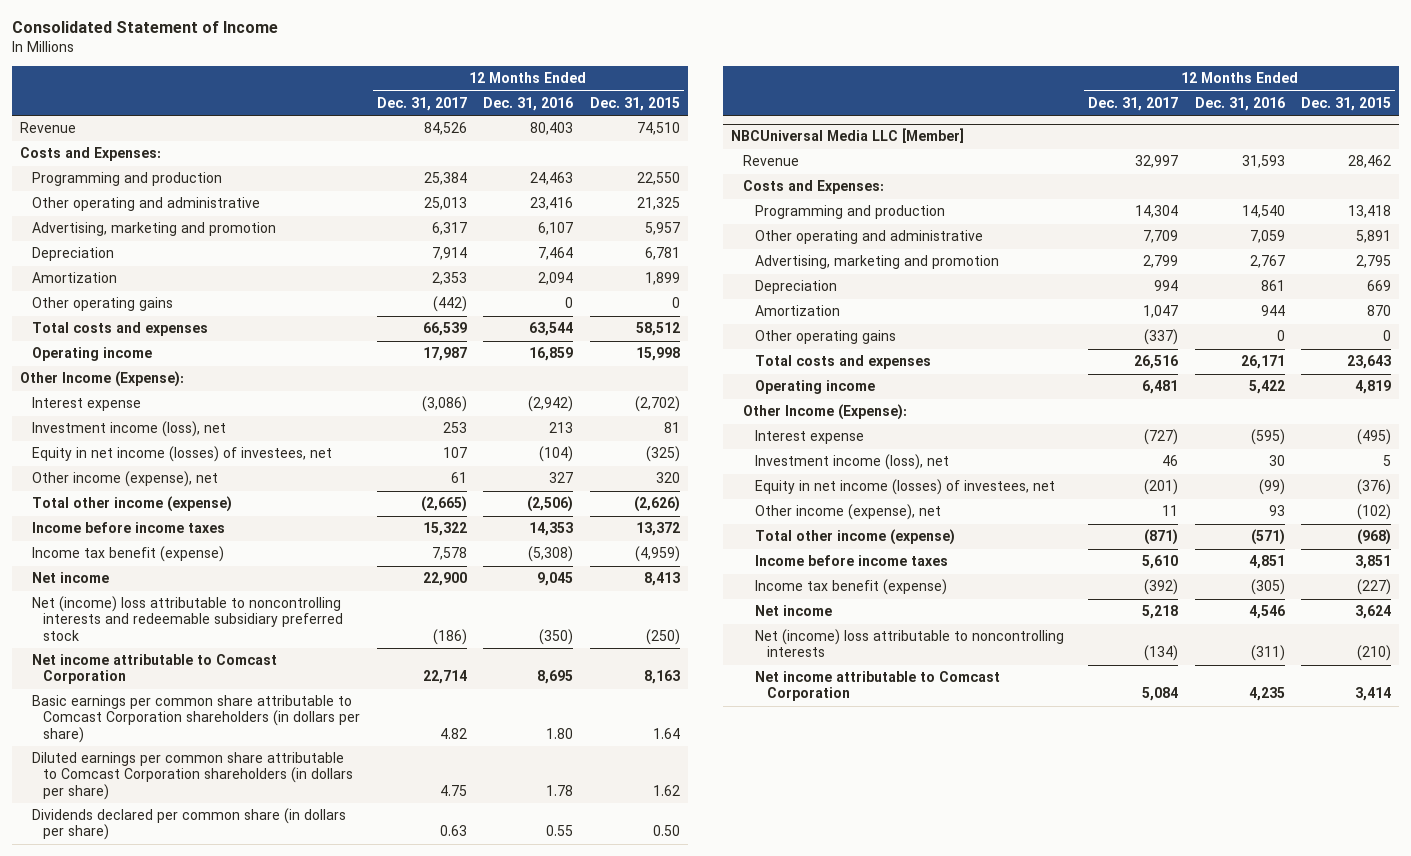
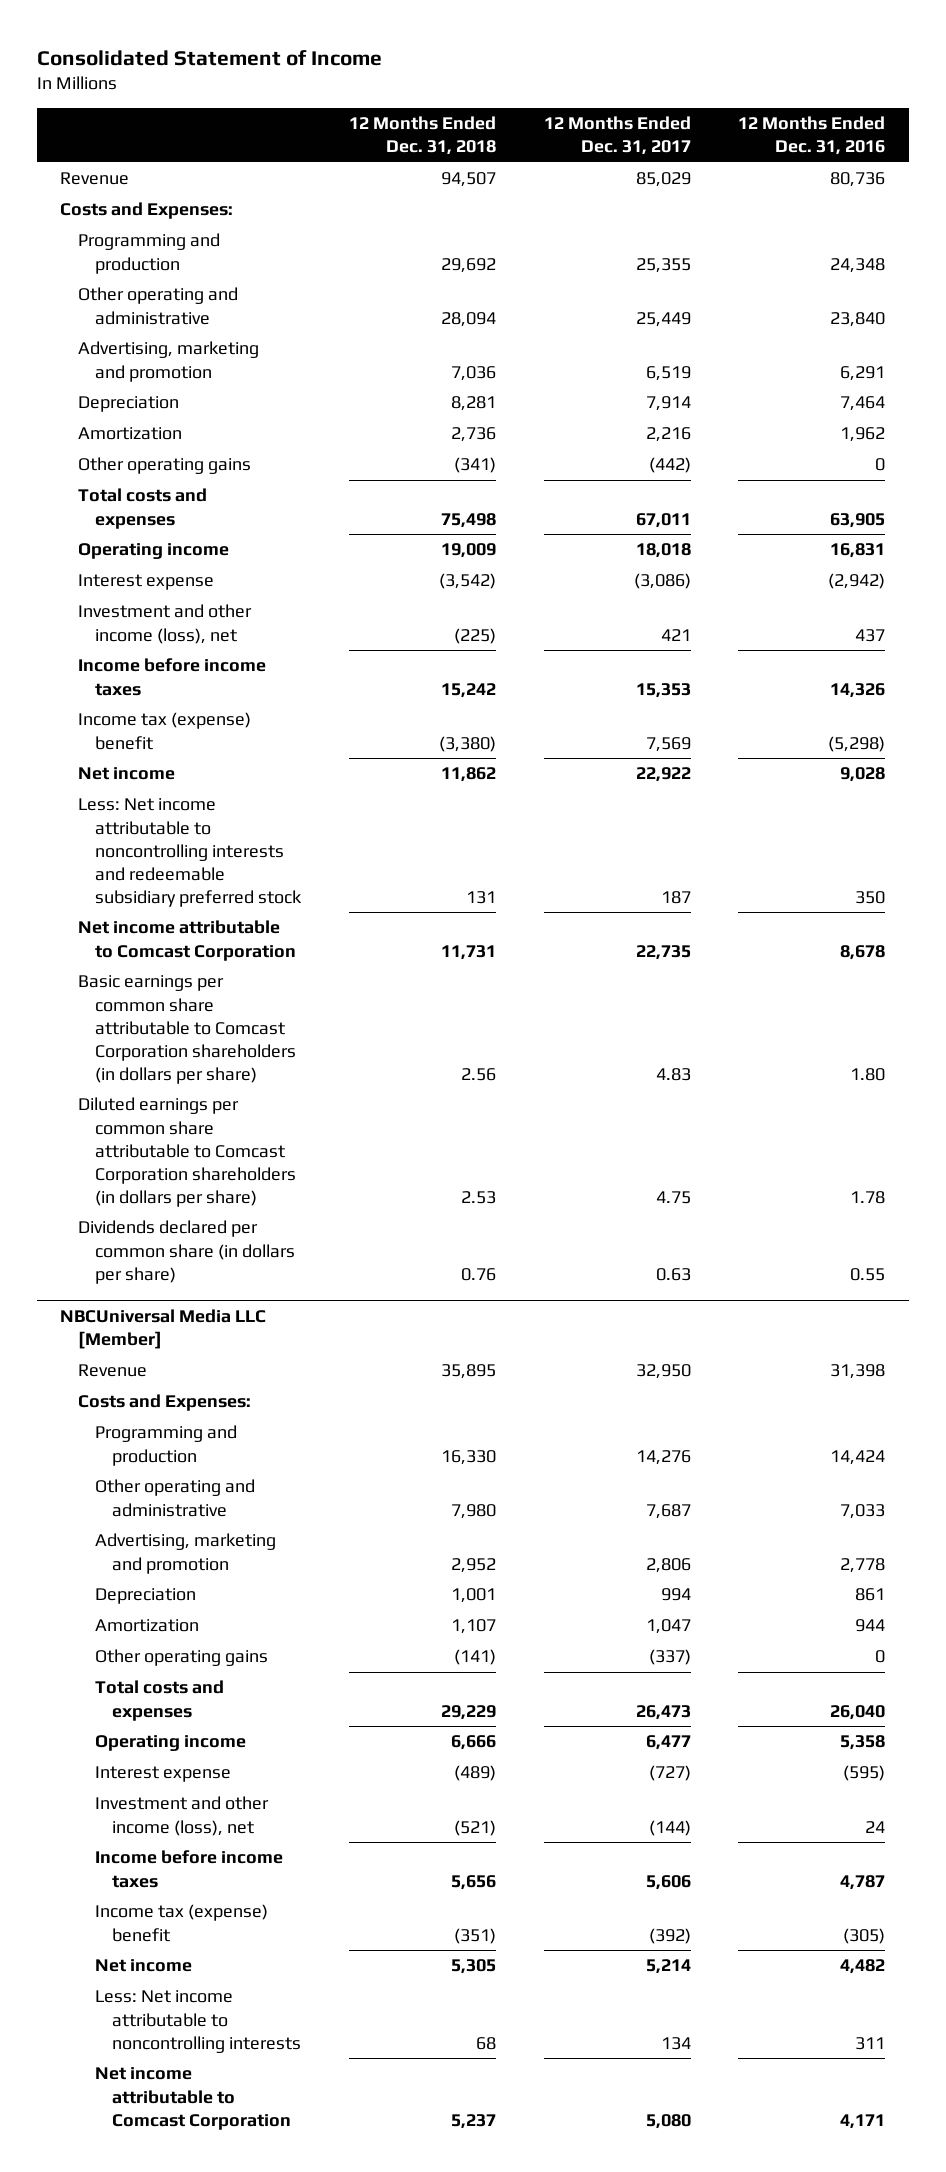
- | 12 Months Ended Dec. 31, 2017 | 12 Months Ended Dec. 31, 2016 | 12 Months Ended Dec. 31, 2015
+ | 12 Months Ended Dec. 31, 2018 | 12 Months Ended Dec. 31, 2017 | 12 Months Ended Dec. 31, 2016
- Revenue | 84,526 | 80,403 | 74,510
+ Revenue | 94,507 | 85,029 | 80,736
- Programming and production | 25,384 | 24,463 | 22,550
- Other operating and administrative | 25,013 | 23,416 | 21,325
- Advertising, marketing and promotion | 6,317 | 6,107 | 5,957
+ Programming and production | 29,692 | 25,355 | 24,348
+ Other operating and administrative | 28,094 | 25,449 | 23,840
+ Advertising, marketing and promotion | 7,036 | 6,519 | 6,291
- Amortization | 2,353 | 2,094 | 1,899
+ Amortization | 2,736 | 2,216 | 1,962
- Total costs and expenses | 66,539 | 63,544 | 58,512
- Operating income | 17,987 | 16,859 | 15,998
- Other Income (Expense):
+ Total costs and expenses | 75,498 | 67,011 | 63,905
+ Operating income | 19,009 | 18,018 | 16,831
- Investment income (loss), net | 253 | 213 | 81
- Equity in net income (losses) of investees, net | 107 | (104) | (325)
- Other income (expense), net | 61 | 327 | 320
- Total other income (expense) | (2,665) | (2,506) | (2,626)
- Income before income taxes | 15,322 | 14,353 | 13,372
- Income tax benefit (expense) | 7,578 | (5,308) | (4,959)
- Net income | 22,900 | 9,045 | 8,413
- Net (income) loss attributable to noncontrolling interests and redeemable subsidiary preferred stock | (186) | (350) | (250)
- Net income attributable to Comcast Corporation | 22,714 | 8,695 | 8,163
- Basic earnings per common share attributable to Comcast Corporation shareholders (in dollars per share) | 4.82 | 1.80 | 1.64
+ Investment and other income (loss), net | (225) | 421 | 437
+ Income before income taxes | 15,242 | 15,353 | 14,326
+ Income tax (expense) benefit | (3,380) | 7,569 | (5,298)
+ Net income | 11,862 | 22,922 | 9,028
+ Less: Net income attributable to noncontrolling interests and redeemable subsidiary preferred stock | 131 | 187 | 350
+ Net income attributable to Comcast Corporation | 11,731 | 22,735 | 8,678
+ Basic earnings per common share attributable to Comcast Corporation shareholders (in dollars per share) | 2.56 | 4.83 | 1.80
@ NBCUniversal Media LLC [Member]
- Revenue | 32,997 | 31,593 | 28,462
+ Revenue | 35,895 | 32,950 | 31,398
- Programming and production | 14,304 | 14,540 | 13,418
- Other operating and administrative | 7,709 | 7,059 | 5,891
- Advertising, marketing and promotion | 2,799 | 2,767 | 2,795
+ Programming and production | 16,330 | 14,276 | 14,424
+ Other operating and administrative | 7,980 | 7,687 | 7,033
+ Advertising, marketing and promotion | 2,952 | 2,806 | 2,778
- Total costs and expenses | 26,516 | 26,171 | 23,643
- Operating income | 6,481 | 5,422 | 4,819
- Other Income (Expense):
+ Total costs and expenses | 29,229 | 26,473 | 26,040
+ Operating income | 6,666 | 6,477 | 5,358
- Investment income (loss), net | 46 | 30 | 5
- Equity in net income (losses) of investees, net | (201) | (99) | (376)
- Other income (expense), net | 11 | 93 | (102)
- Total other income (expense) | (871) | (571) | (968)
- Income before income taxes | 5,610 | 4,851 | 3,851
- Income tax benefit (expense) | (392) | (305) | (227)
- Net income | 5,218 | 4,546 | 3,624
- Net (income) loss attributable to noncontrolling interests | (134) | (311) | (210)
- Net income attributable to Comcast Corporation | 5,084 | 4,235 | 3,414
+ Investment and other income (loss), net | (521) | (144) | 24
+ Income before income taxes | 5,656 | 5,606 | 4,787
+ Income tax (expense) benefit | (351) | (392) | (305)
+ Net income | 5,305 | 5,214 | 4,482
+ Less: Net income attributable to noncontrolling interests | 68 | 134 | 311
+ Net income attributable to Comcast Corporation | 5,237 | 5,080 | 4,171

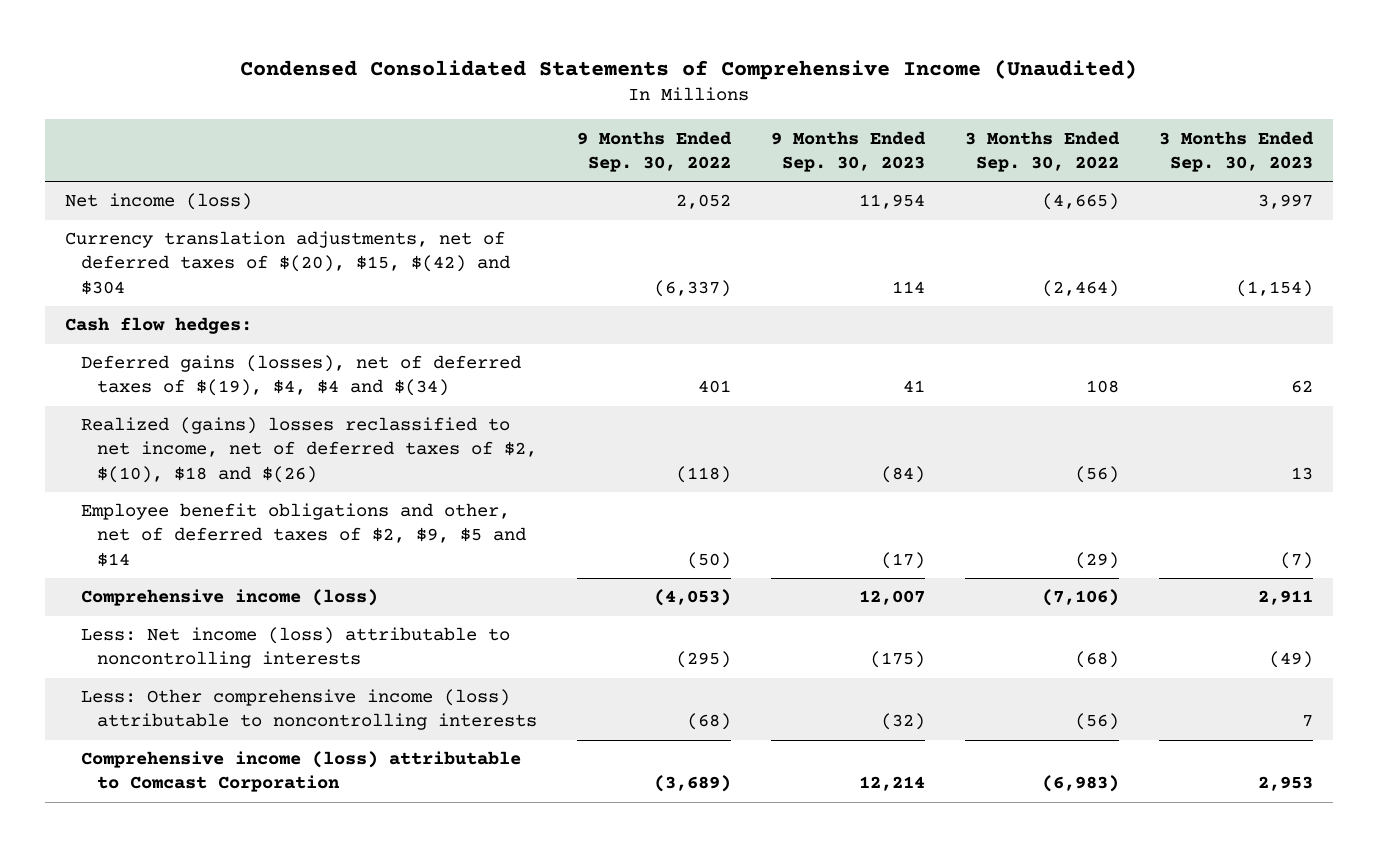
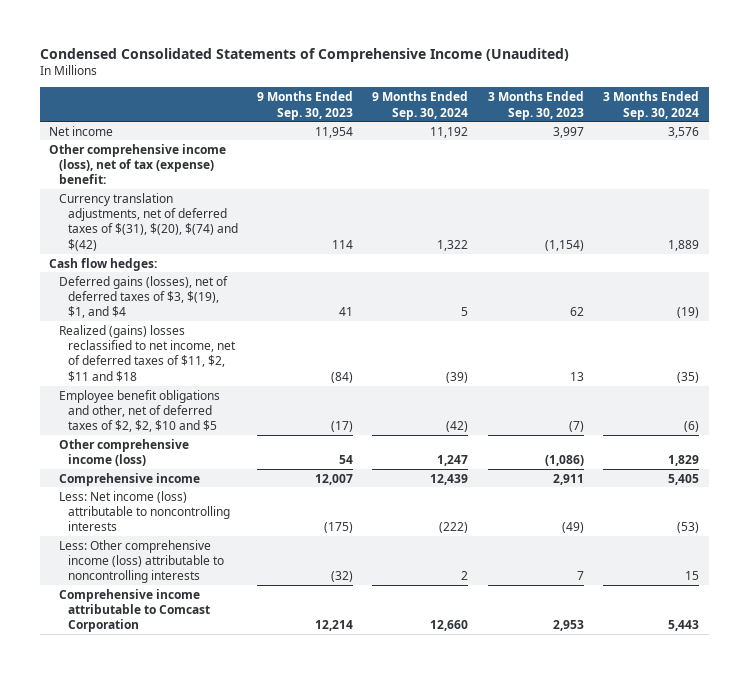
- | 9 Months Ended Sep. 30, 2022 | 9 Months Ended Sep. 30, 2023 | 3 Months Ended Sep. 30, 2022 | 3 Months Ended Sep. 30, 2023
+ | 9 Months Ended Sep. 30, 2023 | 9 Months Ended Sep. 30, 2024 | 3 Months Ended Sep. 30, 2023 | 3 Months Ended Sep. 30, 2024
- Net income (loss) | 2,052 | 11,954 | (4,665) | 3,997
- Currency translation adjustments, net of deferred taxes of $(20), $15, $(42) and $304 | (6,337) | 114 | (2,464) | (1,154)
+ Net income | 11,954 | 11,192 | 3,997 | 3,576
+ Other comprehensive income (loss), net of tax (expense) benefit:
+ Currency translation adjustments, net of deferred taxes of $(31), $(20), $(74) and $(42) | 114 | 1,322 | (1,154) | 1,889
- Deferred gains (losses), net of deferred taxes of $(19), $4, $4 and $(34) | 401 | 41 | 108 | 62
- Realized (gains) losses reclassified to net income, net of deferred taxes of $2, $(10), $18 and $(26) | (118) | (84) | (56) | 13
- Employee benefit obligations and other, net of deferred taxes of $2, $9, $5 and $14 | (50) | (17) | (29) | (7)
- Comprehensive income (loss) | (4,053) | 12,007 | (7,106) | 2,911
+ Deferred gains (losses), net of deferred taxes of $3, $(19), $1, and $4 | 41 | 5 | 62 | (19)
+ Realized (gains) losses reclassified to net income, net of deferred taxes of $11, $2, $11 and $18 | (84) | (39) | 13 | (35)
+ Employee benefit obligations and other, net of deferred taxes of $2, $2, $10 and $5 | (17) | (42) | (7) | (6)
+ Other comprehensive income (loss) | 54 | 1,247 | (1,086) | 1,829
+ Comprehensive income | 12,007 | 12,439 | 2,911 | 5,405
- Comprehensive income (loss) attributable to Comcast Corporation | (3,689) | 12,214 | (6,983) | 2,953
+ Comprehensive income attributable to Comcast Corporation | 12,214 | 12,660 | 2,953 | 5,443

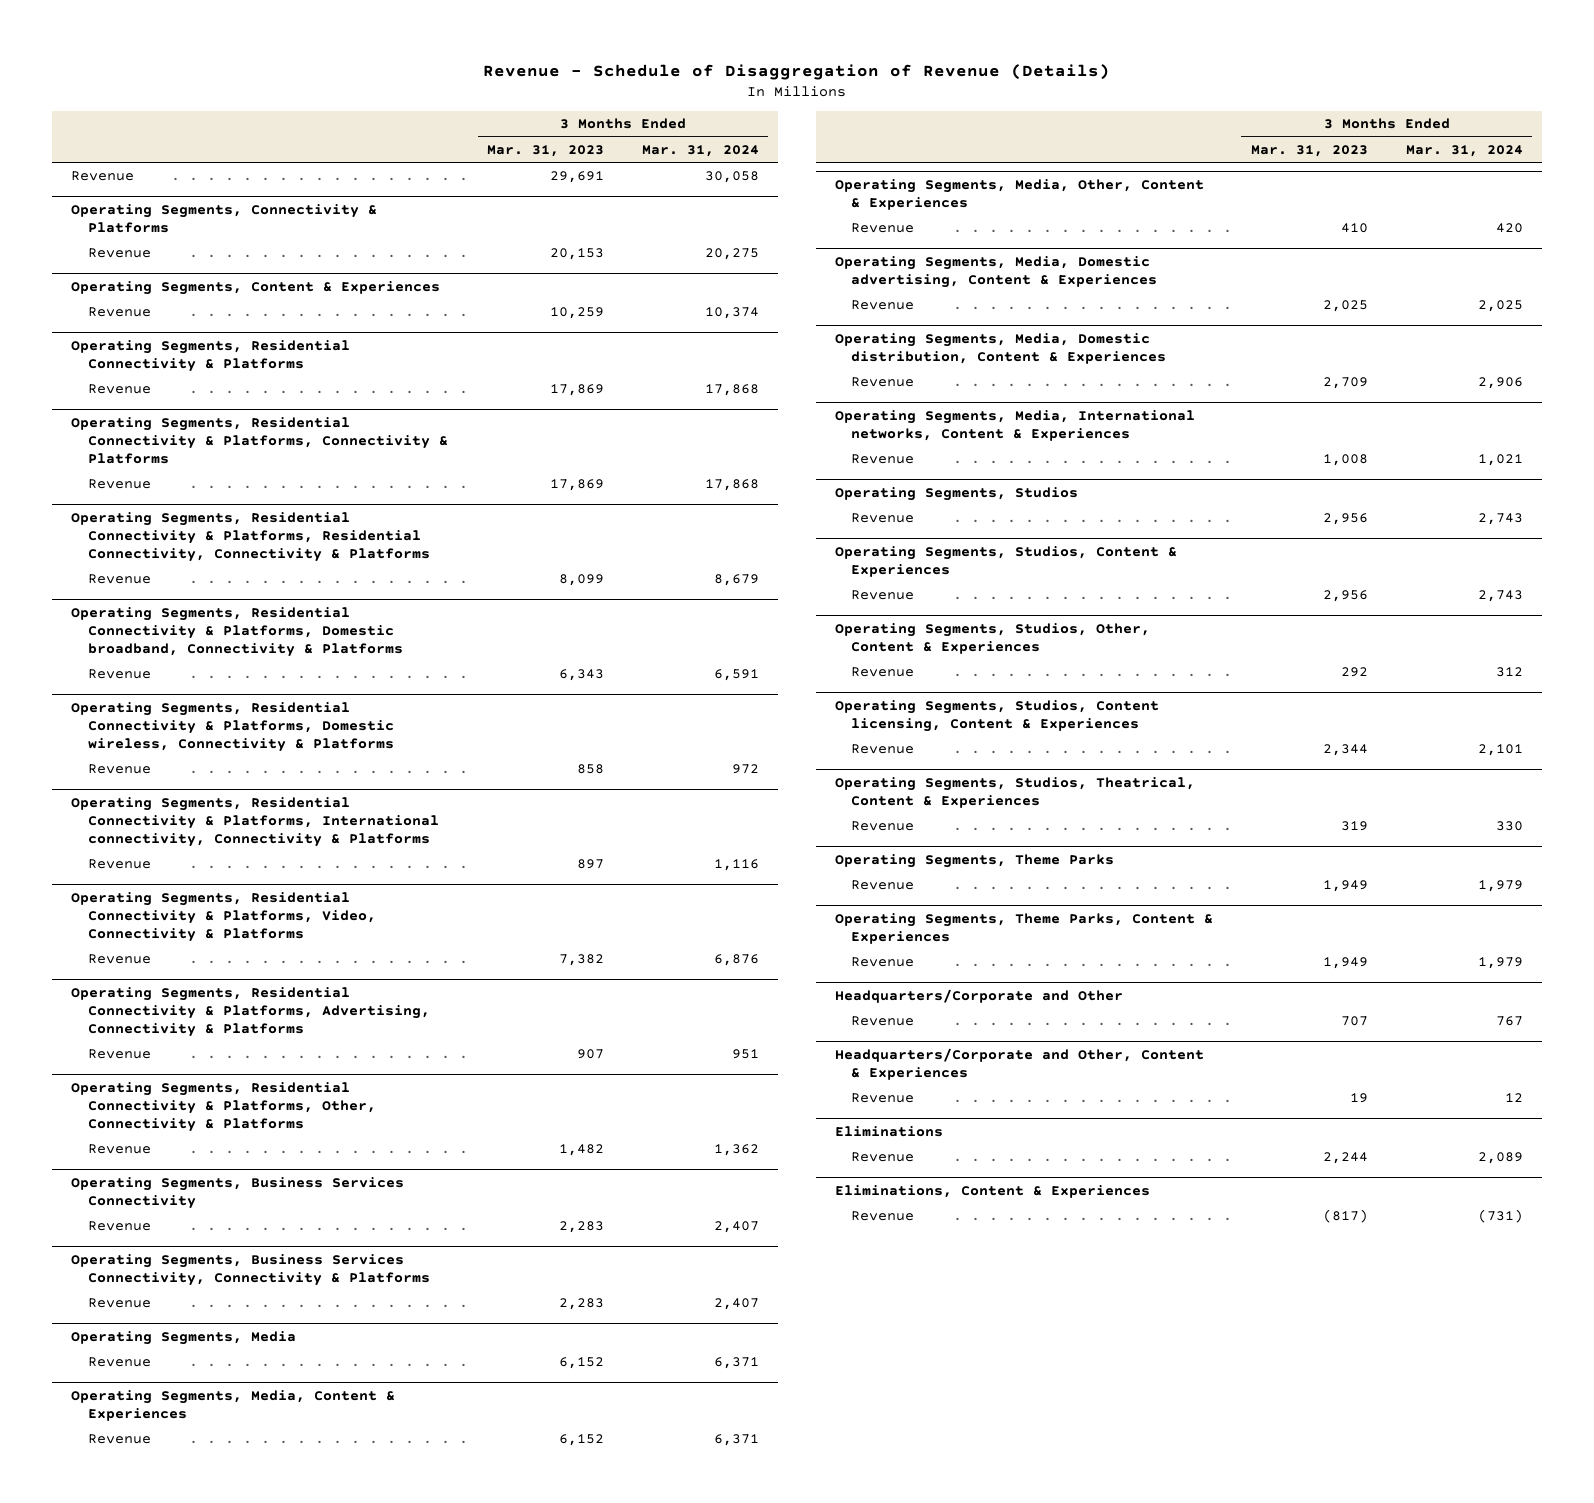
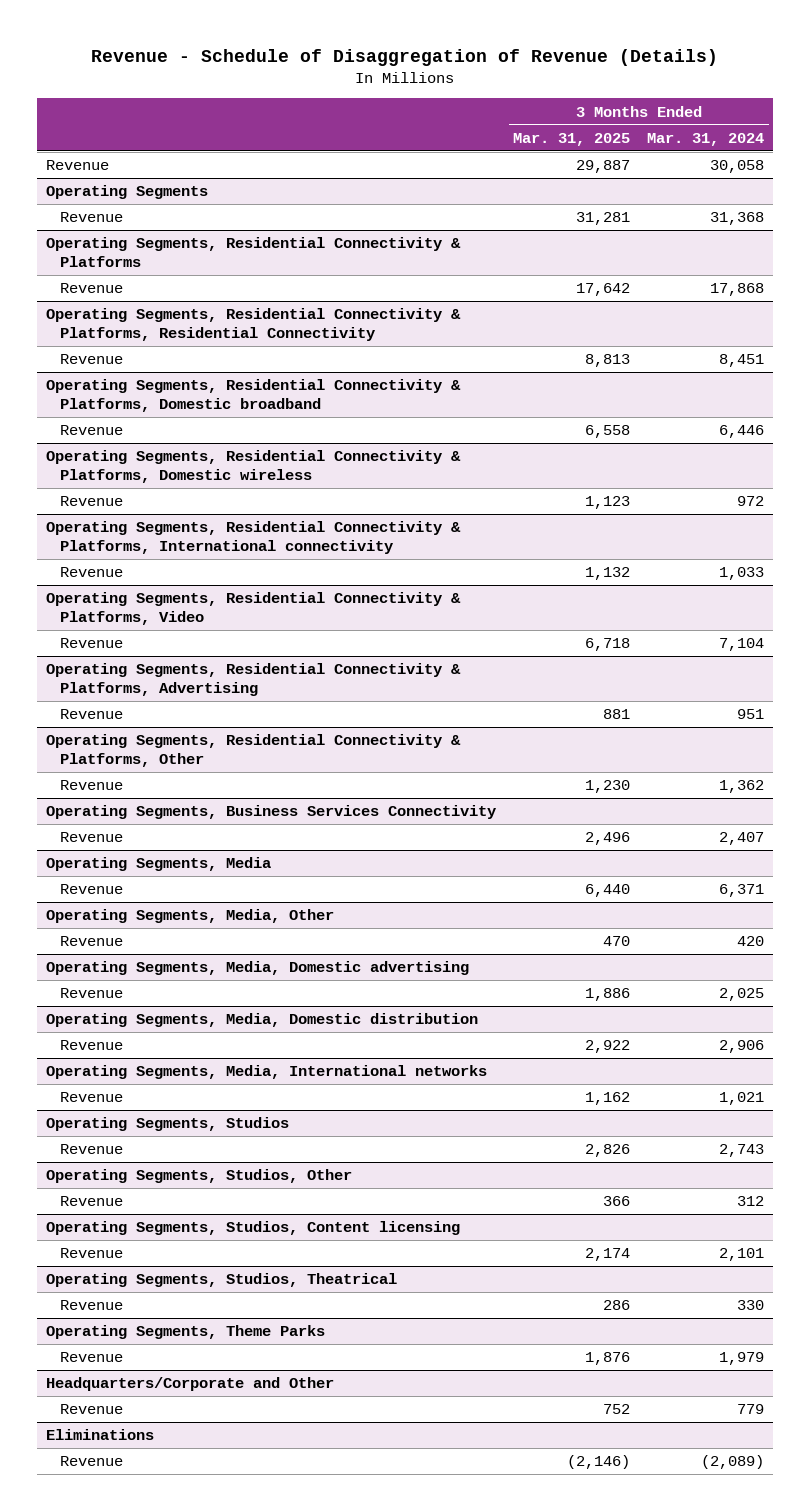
- | 3 Months Ended Mar. 31, 2023 | 3 Months Ended Mar. 31, 2024
+ | 3 Months Ended Mar. 31, 2025 | 3 Months Ended Mar. 31, 2024
- Operating Segments, Connectivity & Platforms
- Revenue | 20,153 | 20,275
- Operating Segments, Content & Experiences
- Revenue | 10,259 | 10,374
+ Operating Segments
+ Revenue | 31,281 | 31,368
- Operating Segments, Residential Connectivity & Platforms, Connectivity & Platforms
- Revenue | 17,869 | 17,868
- Operating Segments, Residential Connectivity & Platforms, Residential Connectivity, Connectivity & Platforms
- Revenue | 8,099 | 8,679
- Operating Segments, Residential Connectivity & Platforms, Domestic broadband, Connectivity & Platforms
- Revenue | 6,343 | 6,591
- Operating Segments, Residential Connectivity & Platforms, Domestic wireless, Connectivity & Platforms
+ Operating Segments, Residential Connectivity & Platforms, Residential Connectivity
+ Revenue | 8,813 | 8,451
+ Operating Segments, Residential Connectivity & Platforms, Domestic broadband
+ Revenue | 6,558 | 6,446
+ Operating Segments, Residential Connectivity & Platforms, Domestic wireless
- Operating Segments, Residential Connectivity & Platforms, International connectivity, Connectivity & Platforms
- Revenue | 897 | 1,116
- Operating Segments, Residential Connectivity & Platforms, Video, Connectivity & Platforms
- Revenue | 7,382 | 6,876
- Operating Segments, Residential Connectivity & Platforms, Advertising, Connectivity & Platforms
+ Operating Segments, Residential Connectivity & Platforms, International connectivity
+ Revenue | 1,132 | 1,033
+ Operating Segments, Residential Connectivity & Platforms, Video
+ Revenue | 6,718 | 7,104
+ Operating Segments, Residential Connectivity & Platforms, Advertising
- Operating Segments, Residential Connectivity & Platforms, Other, Connectivity & Platforms
+ Operating Segments, Residential Connectivity & Platforms, Other
- Operating Segments, Business Services Connectivity, Connectivity & Platforms
- Revenue | 2,283 | 2,407
- Operating Segments, Media, Content & Experiences
- Revenue | 6,152 | 6,371
- Operating Segments, Media, Other, Content & Experiences
+ Operating Segments, Media, Other
- Operating Segments, Media, Domestic advertising, Content & Experiences
+ Operating Segments, Media, Domestic advertising
- Operating Segments, Media, Domestic distribution, Content & Experiences
+ Operating Segments, Media, Domestic distribution
- Operating Segments, Media, International networks, Content & Experiences
+ Operating Segments, Media, International networks
- Operating Segments, Studios, Content & Experiences
- Revenue | 2,956 | 2,743
- Operating Segments, Studios, Other, Content & Experiences
+ Operating Segments, Studios, Other
- Operating Segments, Studios, Content licensing, Content & Experiences
+ Operating Segments, Studios, Content licensing
- Operating Segments, Studios, Theatrical, Content & Experiences
+ Operating Segments, Studios, Theatrical
- Operating Segments, Theme Parks, Content & Experiences
- Revenue | 1,949 | 1,979
@ Headquarters/Corporate and Other
- Revenue | 707 | 767
- Headquarters/Corporate and Other, Content & Experiences
- Revenue | 19 | 12
@ Headquarters/Corporate and Other
+ Revenue | 752 | 779
@ Eliminations
- Revenue | 2,244 | 2,089
- Eliminations, Content & Experiences
- Revenue | (817) | (731)
@ Eliminations
+ Revenue | (2,146) | (2,089)

